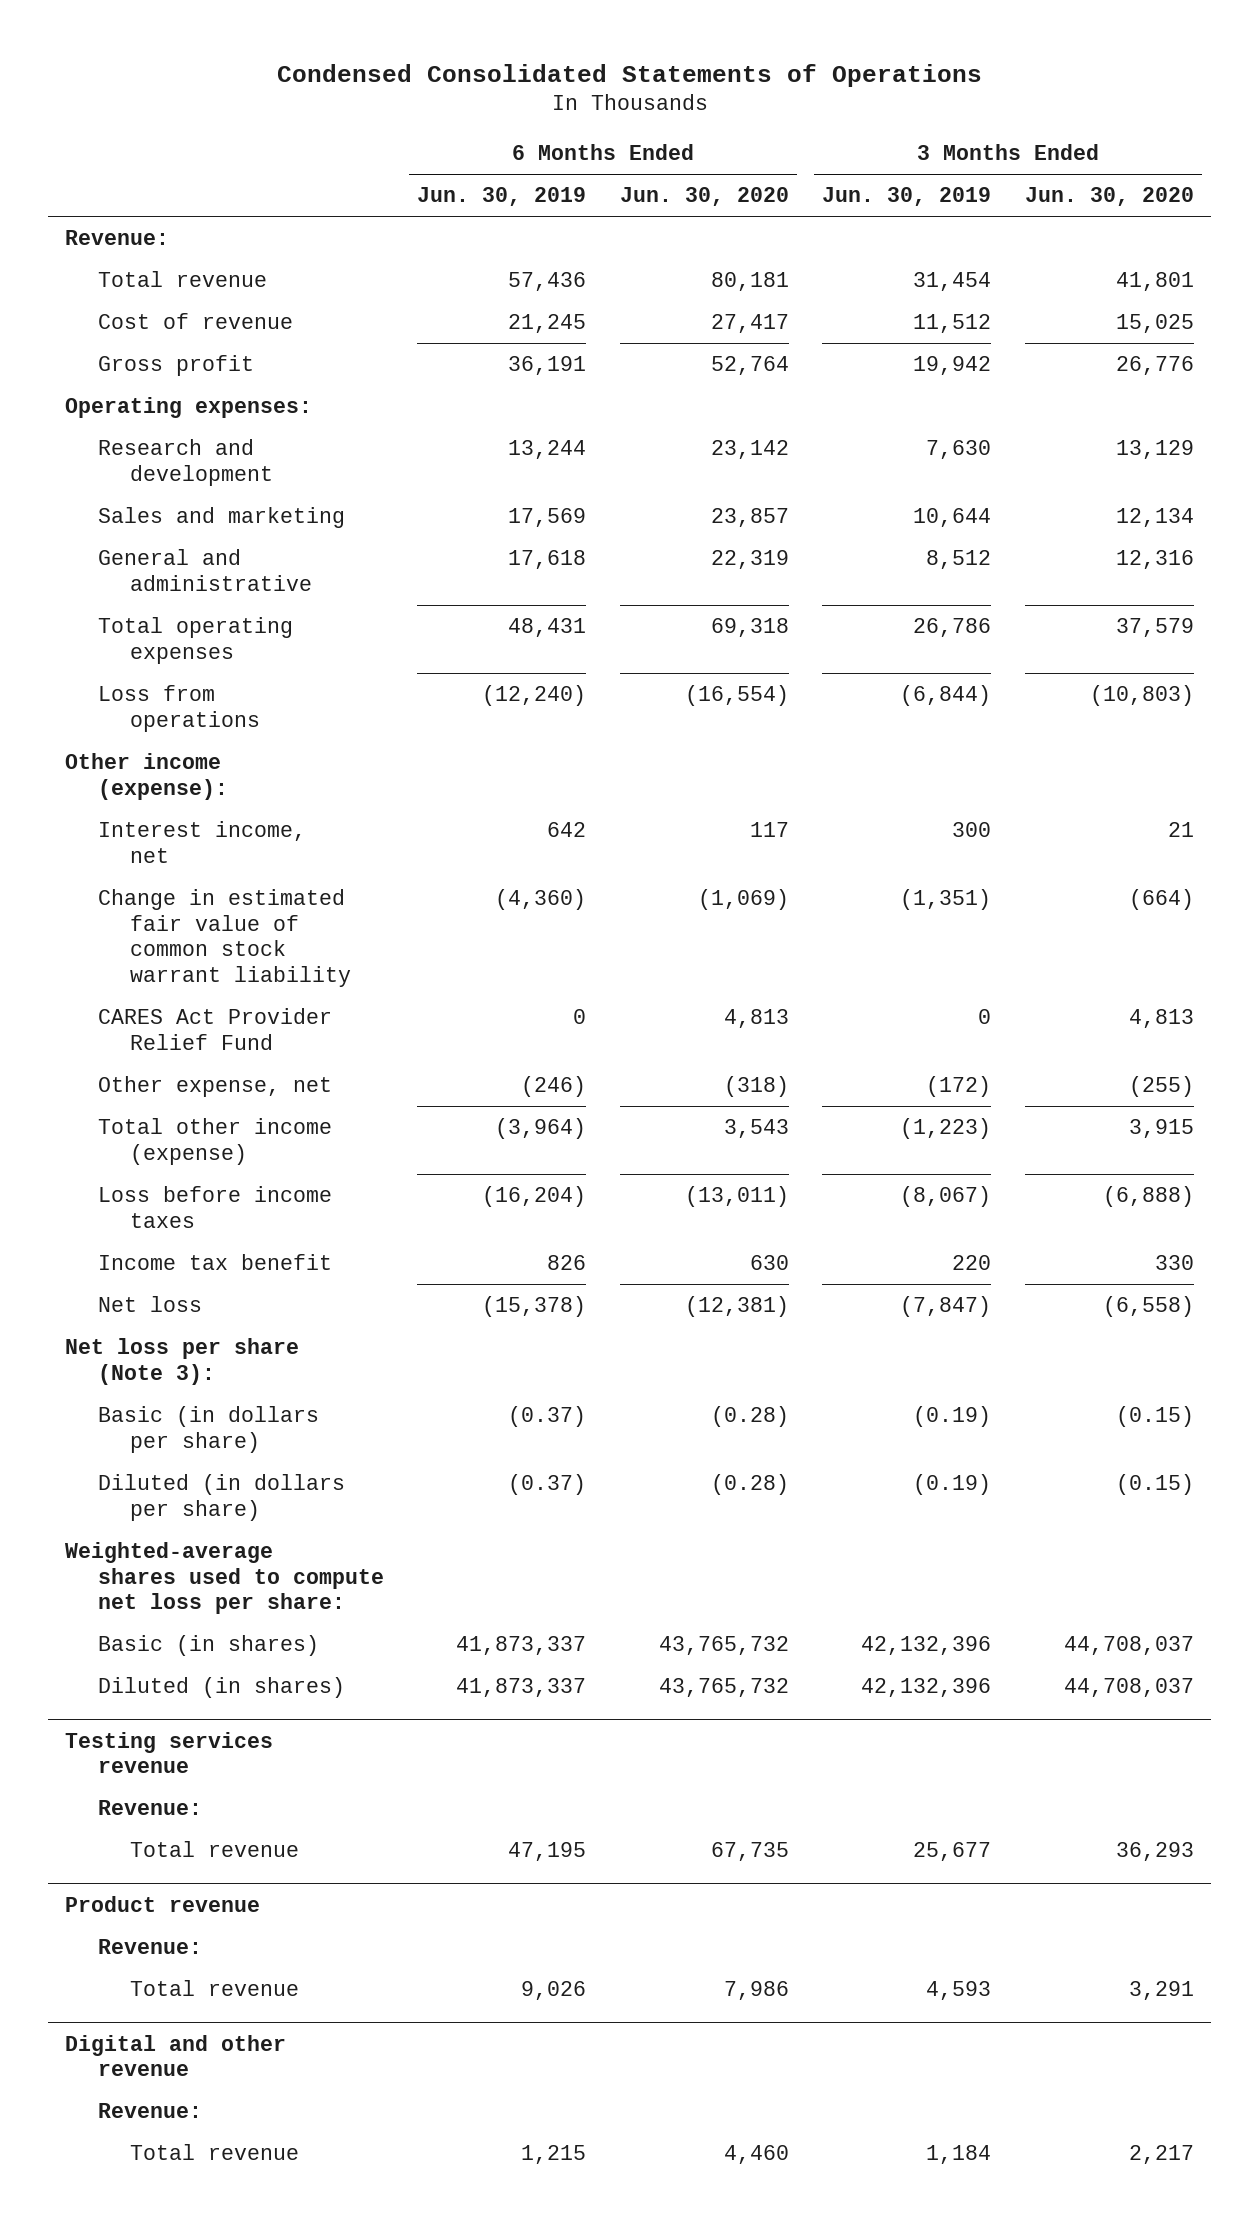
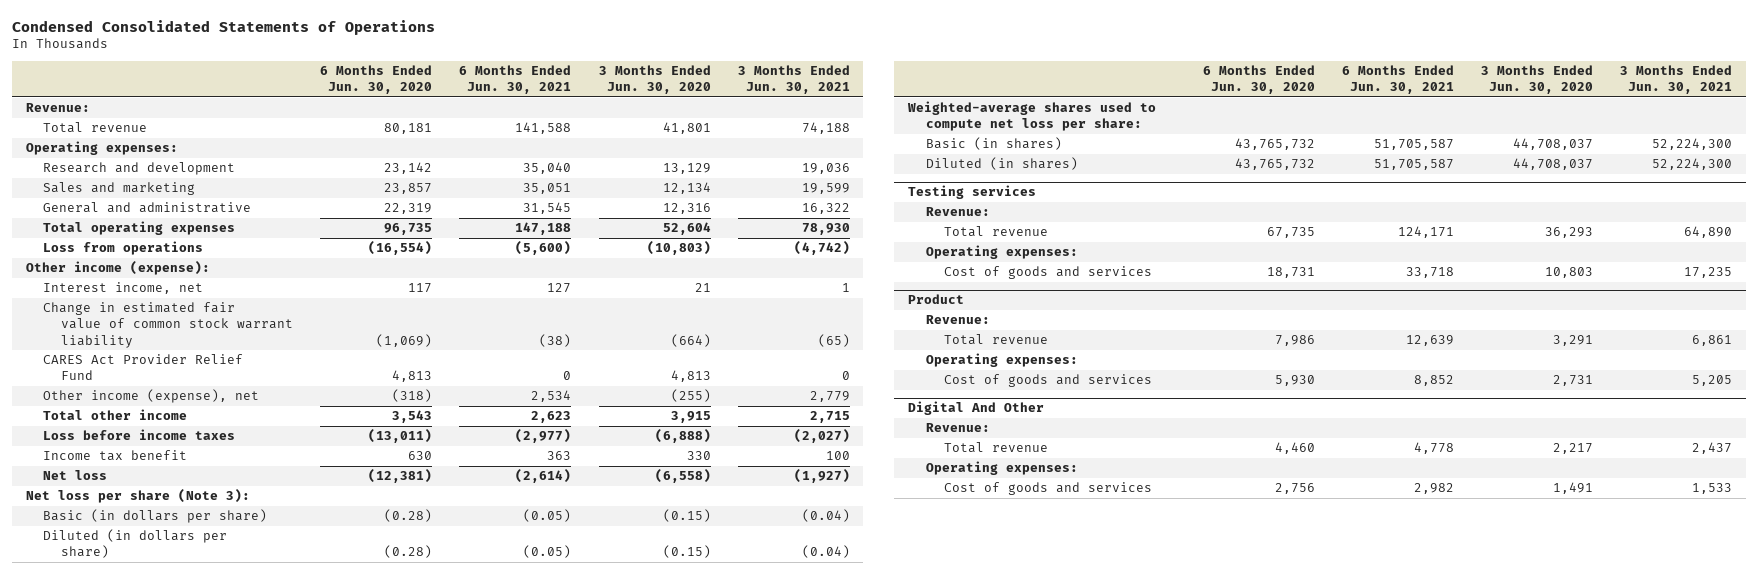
- | 6 Months Ended Jun. 30, 2019 | 6 Months Ended Jun. 30, 2020 | 3 Months Ended Jun. 30, 2019 | 3 Months Ended Jun. 30, 2020
+ | 6 Months Ended Jun. 30, 2020 | 6 Months Ended Jun. 30, 2021 | 3 Months Ended Jun. 30, 2020 | 3 Months Ended Jun. 30, 2021
- Cost of revenue | 21,245 | 27,417 | 11,512 | 15,025
- Gross profit | 36,191 | 52,764 | 19,942 | 26,776
- Total operating expenses | 48,431 | 69,318 | 26,786 | 37,579
+ Total operating expenses | 96,735 | 147,188 | 52,604 | 78,930
- Other expense, net | (246) | (318) | (172) | (255)
- Total other income (expense) | (3,964) | 3,543 | (1,223) | 3,915
+ Other income (expense), net | (318) | 2,534 | (255) | 2,779
+ Total other income | 3,543 | 2,623 | 3,915 | 2,715
- Testing services revenue
+ Testing services
- Product revenue
+ Operating expenses:
+ Cost of goods and services | 18,731 | 33,718 | 10,803 | 17,235
+ Product
- Digital and other revenue
+ Operating expenses:
+ Cost of goods and services | 5,930 | 8,852 | 2,731 | 5,205
+ Digital And Other
+ Operating expenses:
+ Cost of goods and services | 2,756 | 2,982 | 1,491 | 1,533

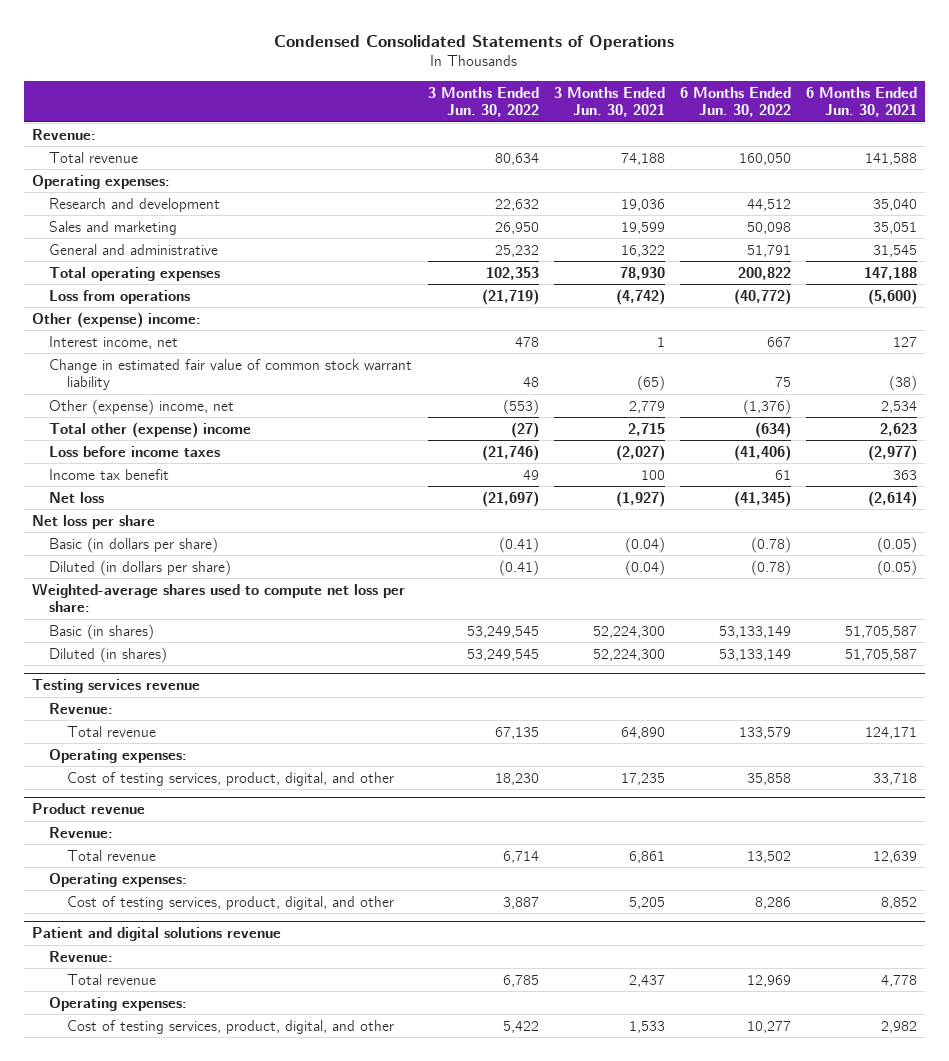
- | 6 Months Ended Jun. 30, 2020 | 6 Months Ended Jun. 30, 2021 | 3 Months Ended Jun. 30, 2020 | 3 Months Ended Jun. 30, 2021
+ | 3 Months Ended Jun. 30, 2022 | 3 Months Ended Jun. 30, 2021 | 6 Months Ended Jun. 30, 2022 | 6 Months Ended Jun. 30, 2021
- Other income (expense):
+ Other (expense) income:
- CARES Act Provider Relief Fund | 4,813 | 0 | 4,813 | 0
- Other income (expense), net | (318) | 2,534 | (255) | 2,779
- Total other income | 3,543 | 2,623 | 3,915 | 2,715
+ Other (expense) income, net | (553) | 2,779 | (1,376) | 2,534
+ Total other (expense) income | (27) | 2,715 | (634) | 2,623
- Net loss per share (Note 3):
+ Net loss per share
- Testing services
+ Testing services revenue
- Cost of goods and services | 18,731 | 33,718 | 10,803 | 17,235
- Product
+ Cost of testing services, product, digital, and other | 18,230 | 17,235 | 35,858 | 33,718
+ Product revenue
- Cost of goods and services | 5,930 | 8,852 | 2,731 | 5,205
- Digital And Other
+ Cost of testing services, product, digital, and other | 3,887 | 5,205 | 8,286 | 8,852
+ Patient and digital solutions revenue
- Cost of goods and services | 2,756 | 2,982 | 1,491 | 1,533
+ Cost of testing services, product, digital, and other | 5,422 | 1,533 | 10,277 | 2,982

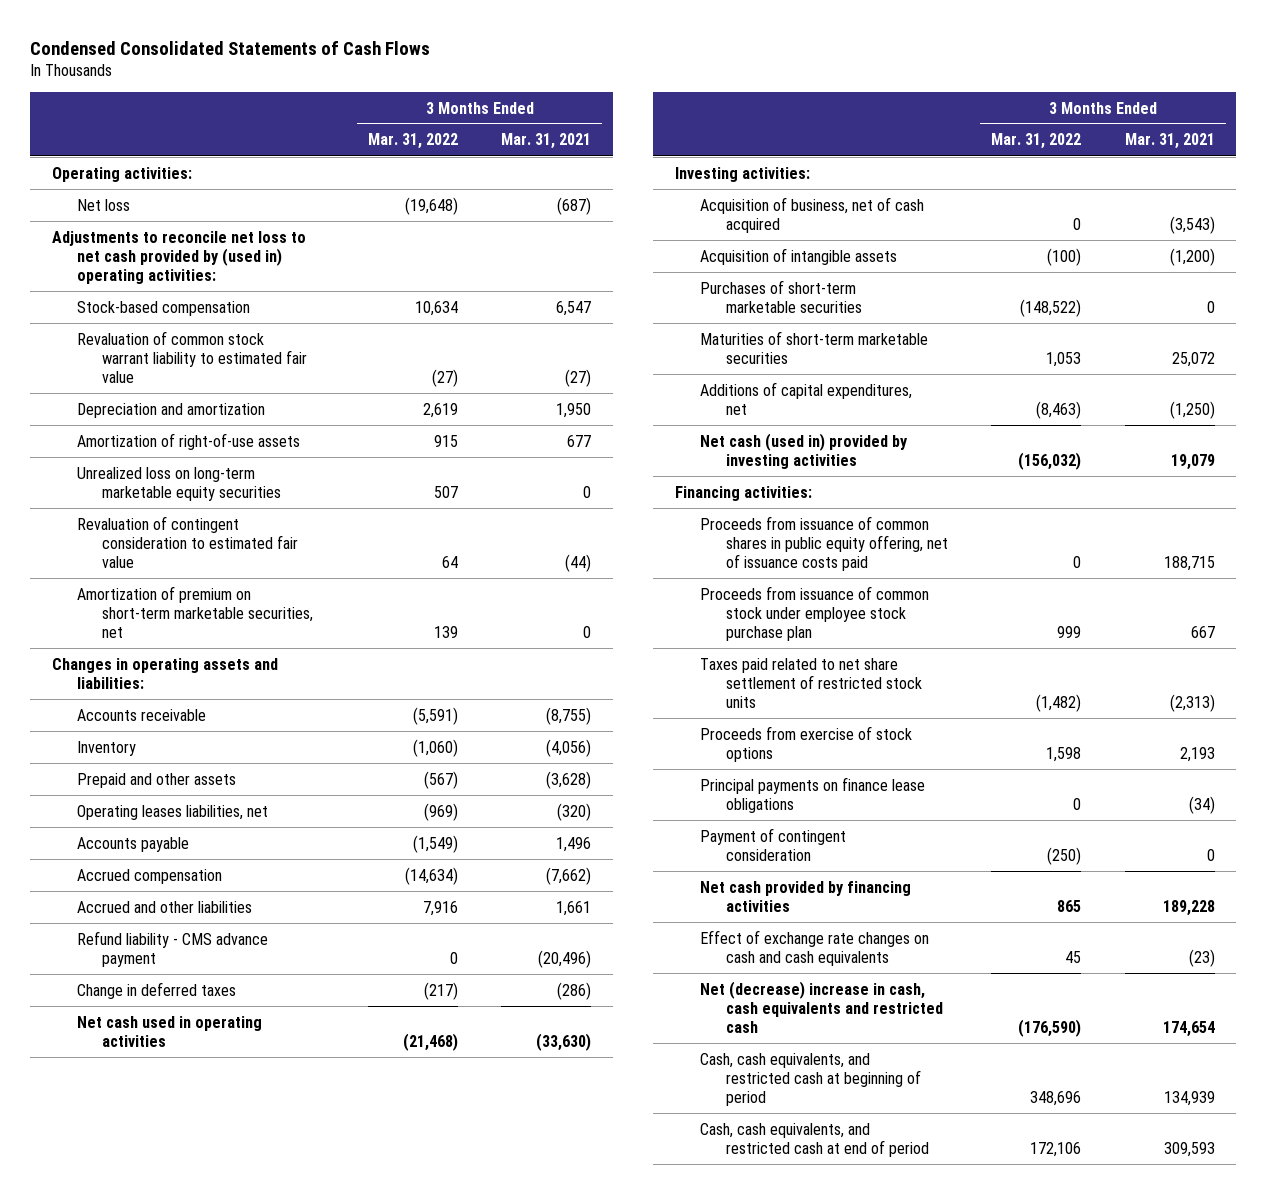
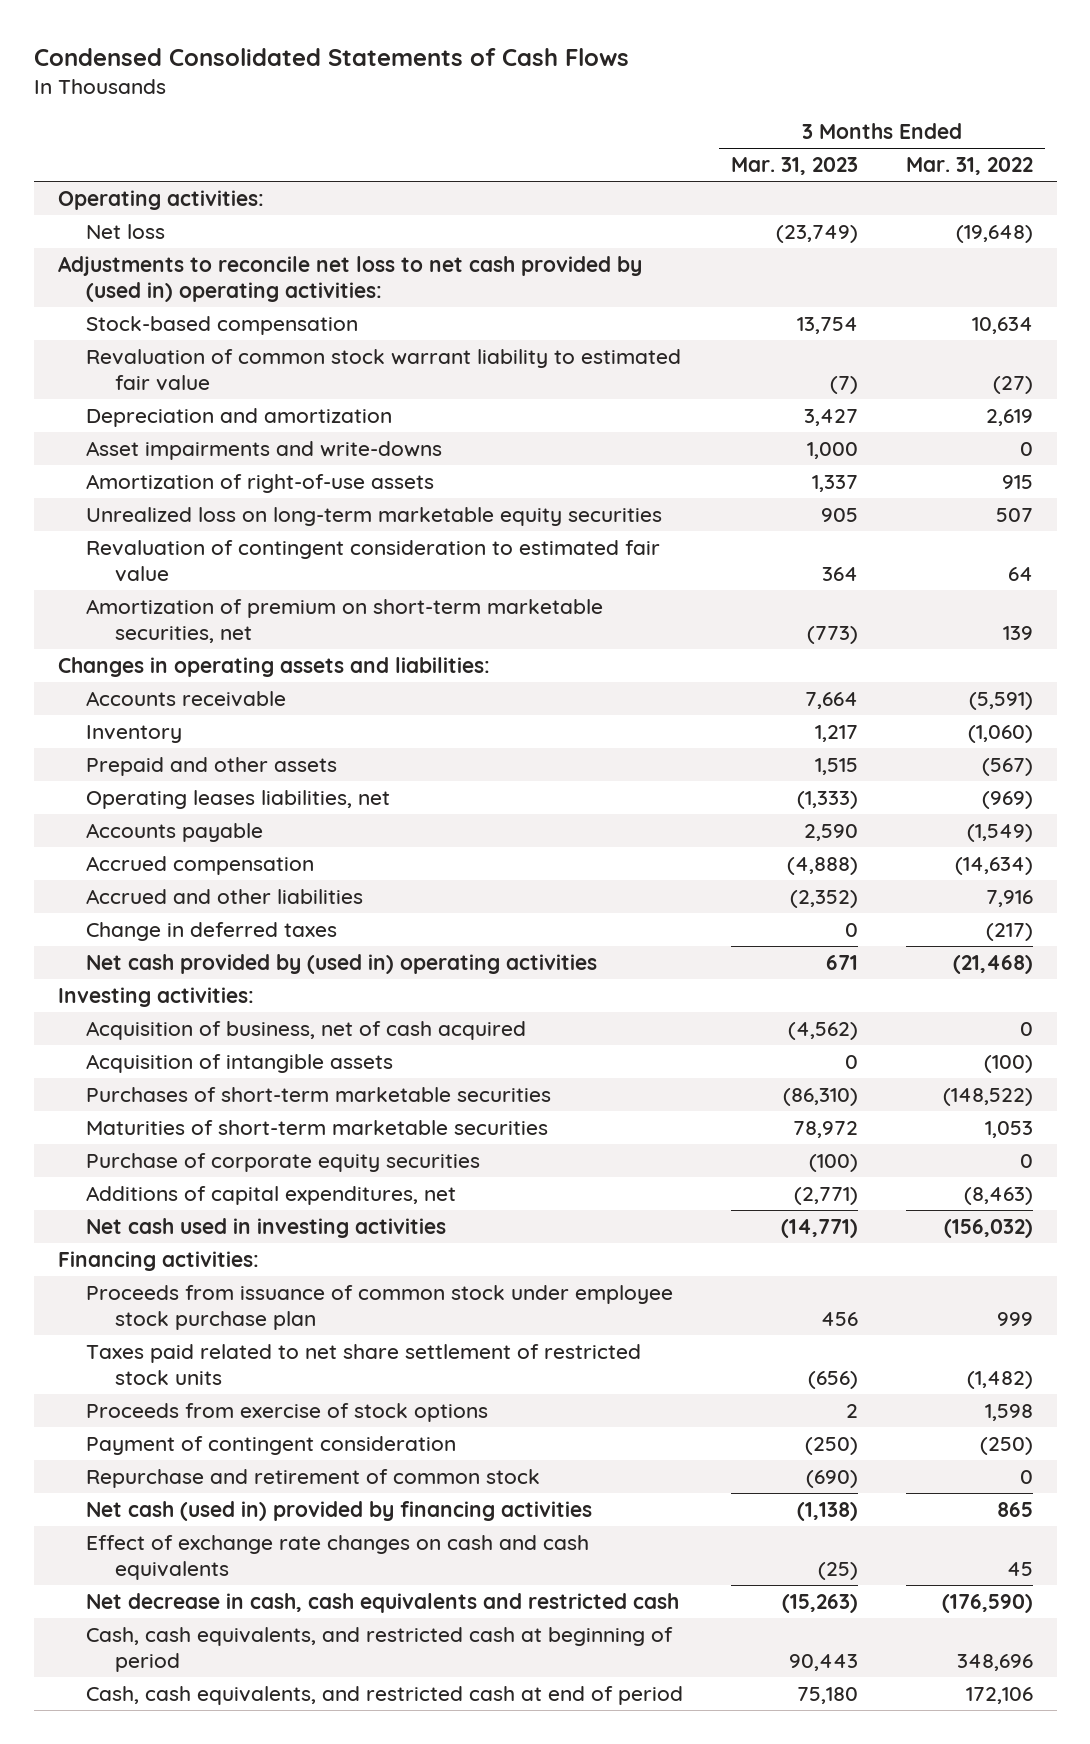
- | 3 Months Ended Mar. 31, 2022 | 3 Months Ended Mar. 31, 2021
+ | 3 Months Ended Mar. 31, 2023 | 3 Months Ended Mar. 31, 2022
+ Asset impairments and write-downs | 1,000 | 0
- Refund liability - CMS advance payment | 0 | (20,496)
- Net cash used in operating activities | (21,468) | (33,630)
+ Net cash provided by (used in) operating activities | 671 | (21,468)
+ Purchase of corporate equity securities | (100) | 0
- Net cash (used in) provided by investing activities | (156,032) | 19,079
+ Net cash used in investing activities | (14,771) | (156,032)
- Proceeds from issuance of common shares in public equity offering, net of issuance costs paid | 0 | 188,715
- Principal payments on finance lease obligations | 0 | (34)
- Net cash provided by financing activities | 865 | 189,228
+ Repurchase and retirement of common stock | (690) | 0
+ Net cash (used in) provided by financing activities | (1,138) | 865
- Net (decrease) increase in cash, cash equivalents and restricted cash | (176,590) | 174,654
+ Net decrease in cash, cash equivalents and restricted cash | (15,263) | (176,590)

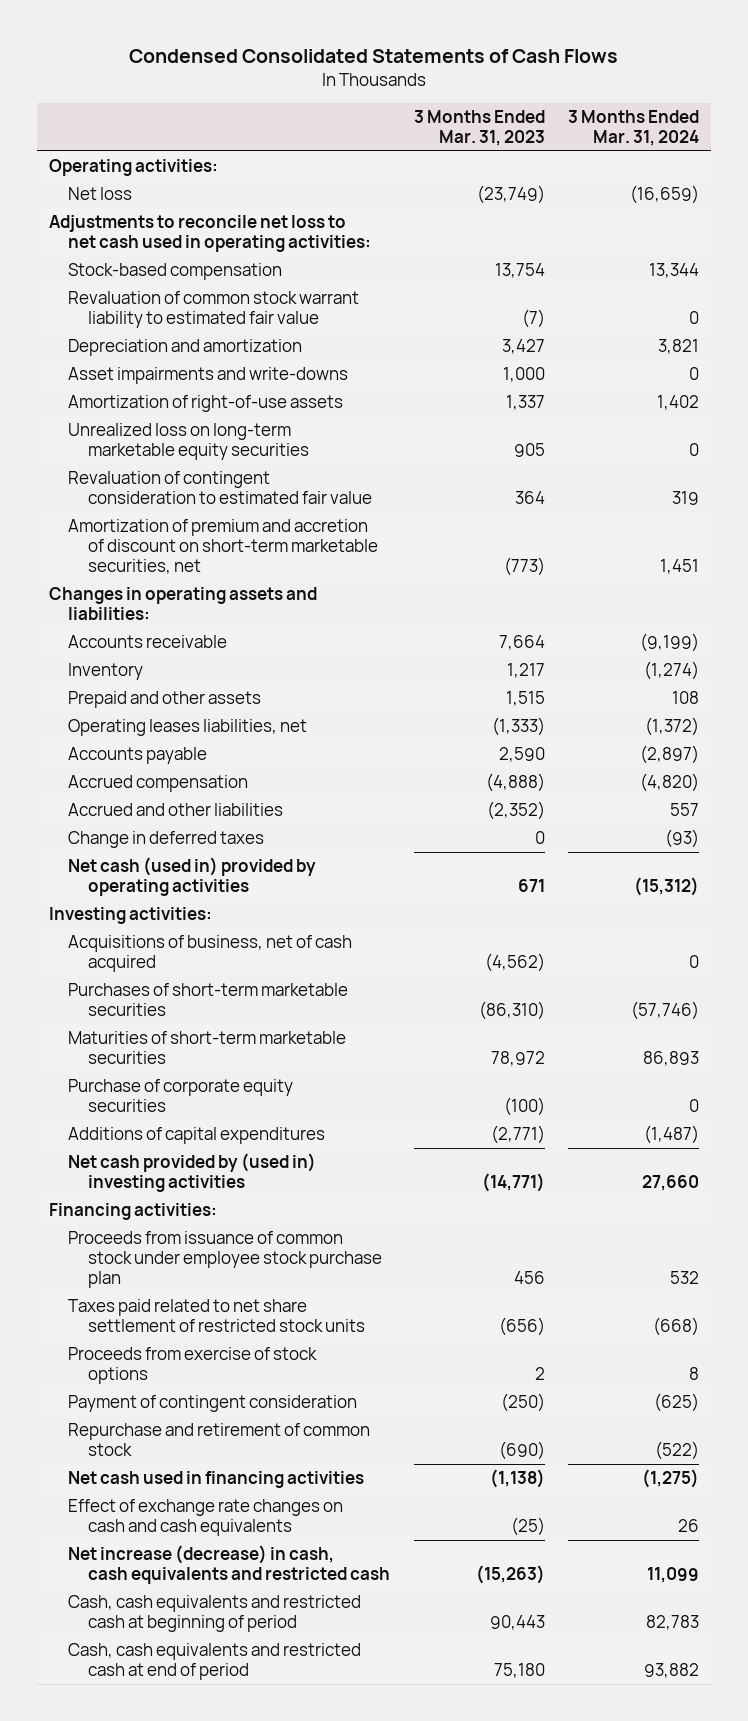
- | 3 Months Ended Mar. 31, 2023 | 3 Months Ended Mar. 31, 2022
+ | 3 Months Ended Mar. 31, 2023 | 3 Months Ended Mar. 31, 2024
- Adjustments to reconcile net loss to net cash provided by (used in) operating activities:
+ Adjustments to reconcile net loss to net cash used in operating activities:
- Amortization of premium on short-term marketable securities, net | (773) | 139
+ Amortization of premium and accretion of discount on short-term marketable securities, net | (773) | 1,451
- Net cash provided by (used in) operating activities | 671 | (21,468)
+ Net cash (used in) provided by operating activities | 671 | (15,312)
- Acquisition of business, net of cash acquired | (4,562) | 0
- Acquisition of intangible assets | 0 | (100)
+ Acquisitions of business, net of cash acquired | (4,562) | 0
- Additions of capital expenditures, net | (2,771) | (8,463)
- Net cash used in investing activities | (14,771) | (156,032)
+ Additions of capital expenditures | (2,771) | (1,487)
+ Net cash provided by (used in) investing activities | (14,771) | 27,660
- Net cash (used in) provided by financing activities | (1,138) | 865
+ Net cash used in financing activities | (1,138) | (1,275)
- Net decrease in cash, cash equivalents and restricted cash | (15,263) | (176,590)
- Cash, cash equivalents, and restricted cash at beginning of period | 90,443 | 348,696
- Cash, cash equivalents, and restricted cash at end of period | 75,180 | 172,106
+ Net increase (decrease) in cash, cash equivalents and restricted cash | (15,263) | 11,099
+ Cash, cash equivalents and restricted cash at beginning of period | 90,443 | 82,783
+ Cash, cash equivalents and restricted cash at end of period | 75,180 | 93,882

